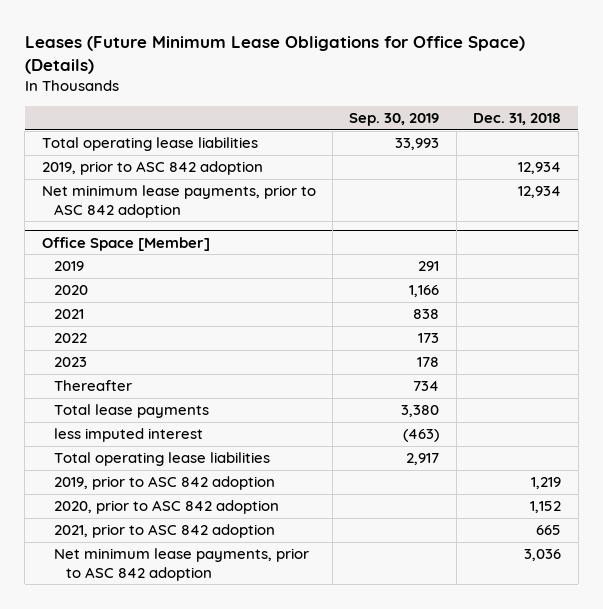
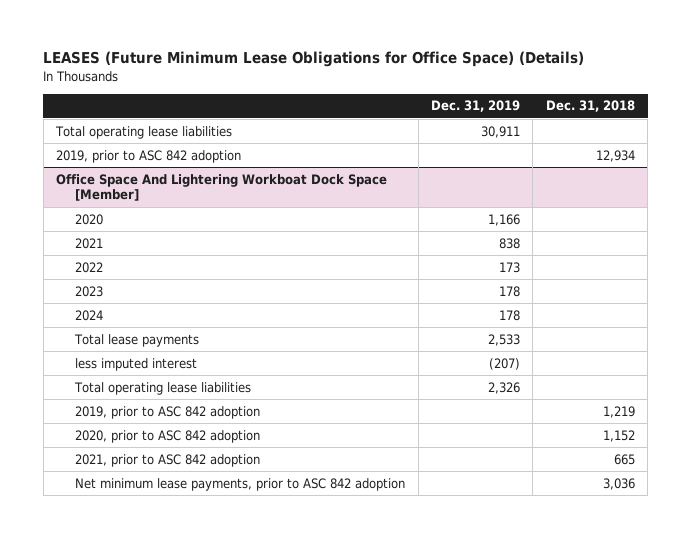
- Leases (Future Minimum Lease Obligations for Office Space) (Details)
+ LEASES (Future Minimum Lease Obligations for Office Space) (Details)
- | Sep. 30, 2019 | Dec. 31, 2018
+ | Dec. 31, 2019 | Dec. 31, 2018
- Net minimum lease payments, prior to ASC 842 adoption | | 12,934
- Office Space [Member]
- 2019 | 291 |
+ Office Space And Lightering Workboat Dock Space [Member]
- Thereafter | 734 |
+ 2024 | 178 |

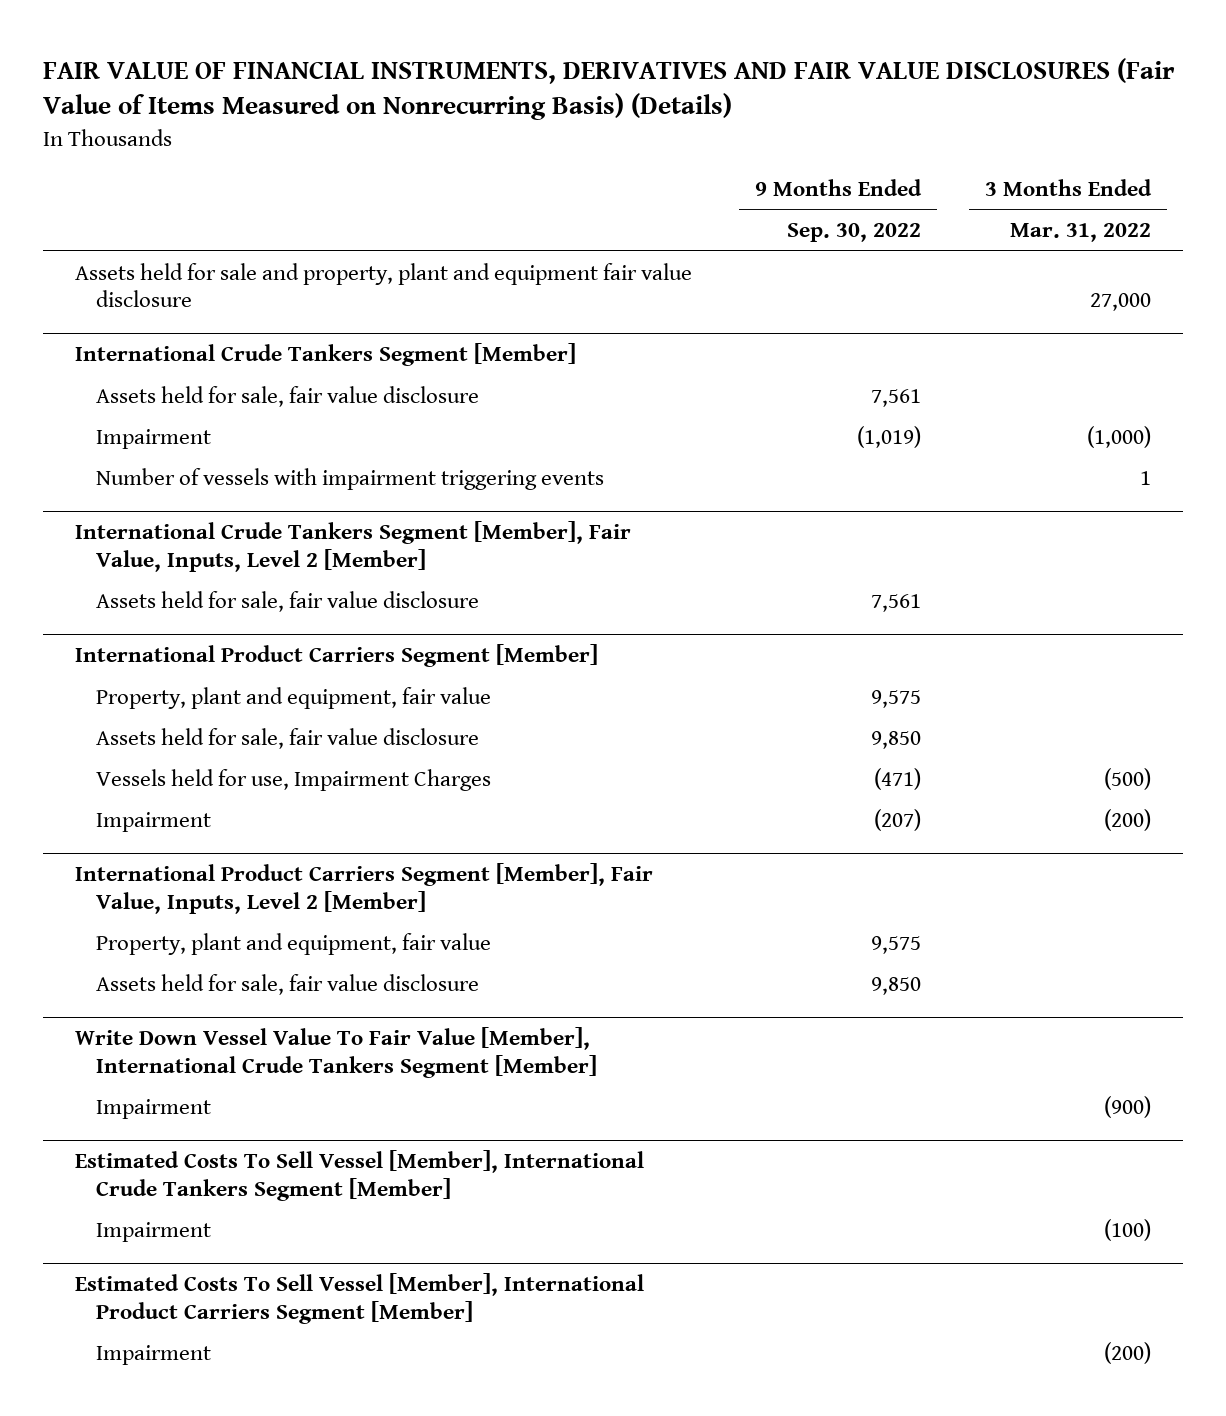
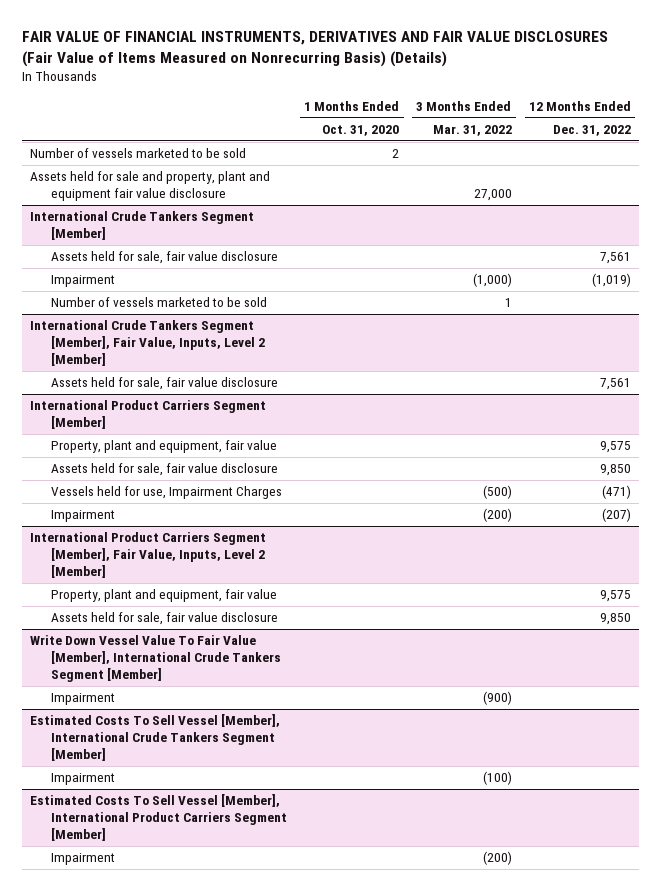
- | 9 Months Ended Sep. 30, 2022 | 3 Months Ended Mar. 31, 2022
+ | 1 Months Ended Oct. 31, 2020 | 3 Months Ended Mar. 31, 2022 | 12 Months Ended Dec. 31, 2022
+ Number of vessels marketed to be sold | 2 | |
@ International Crude Tankers Segment [Member]
- Number of vessels with impairment triggering events | | 1
+ Number of vessels marketed to be sold | | 1 |

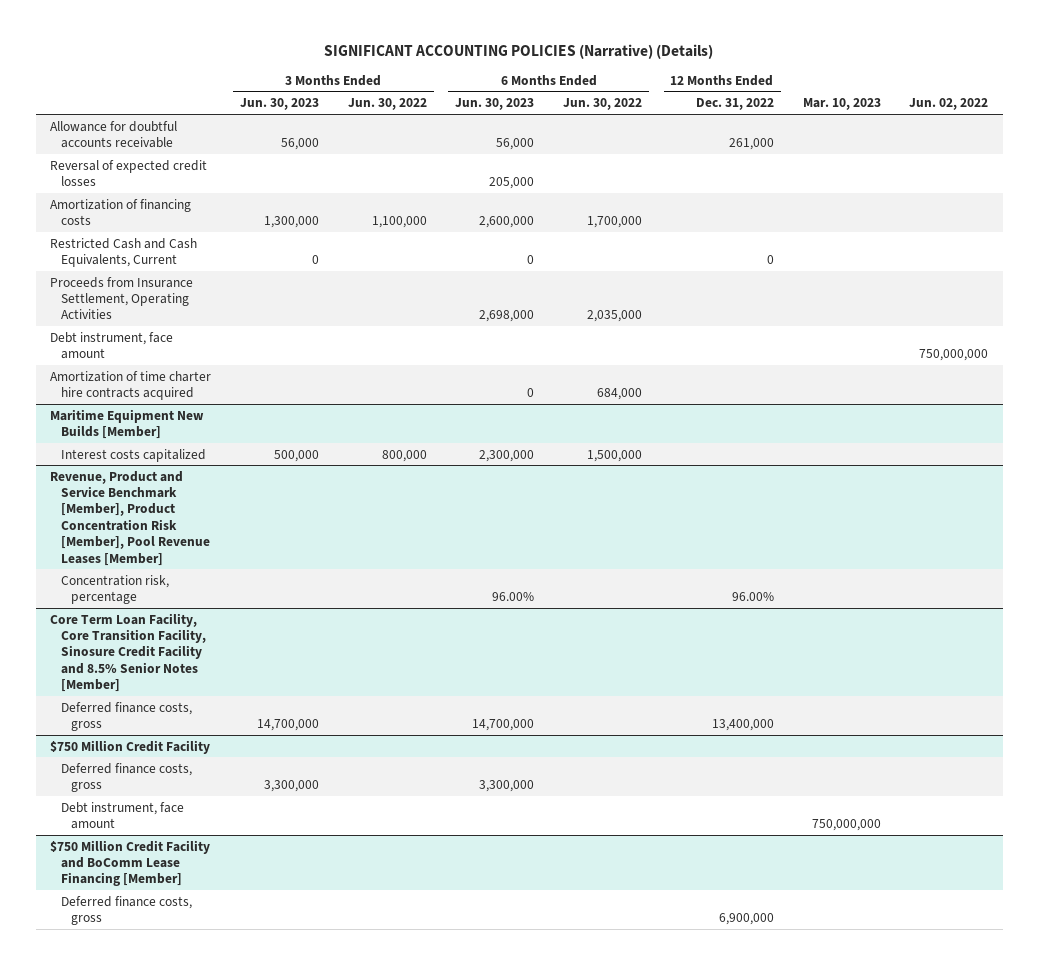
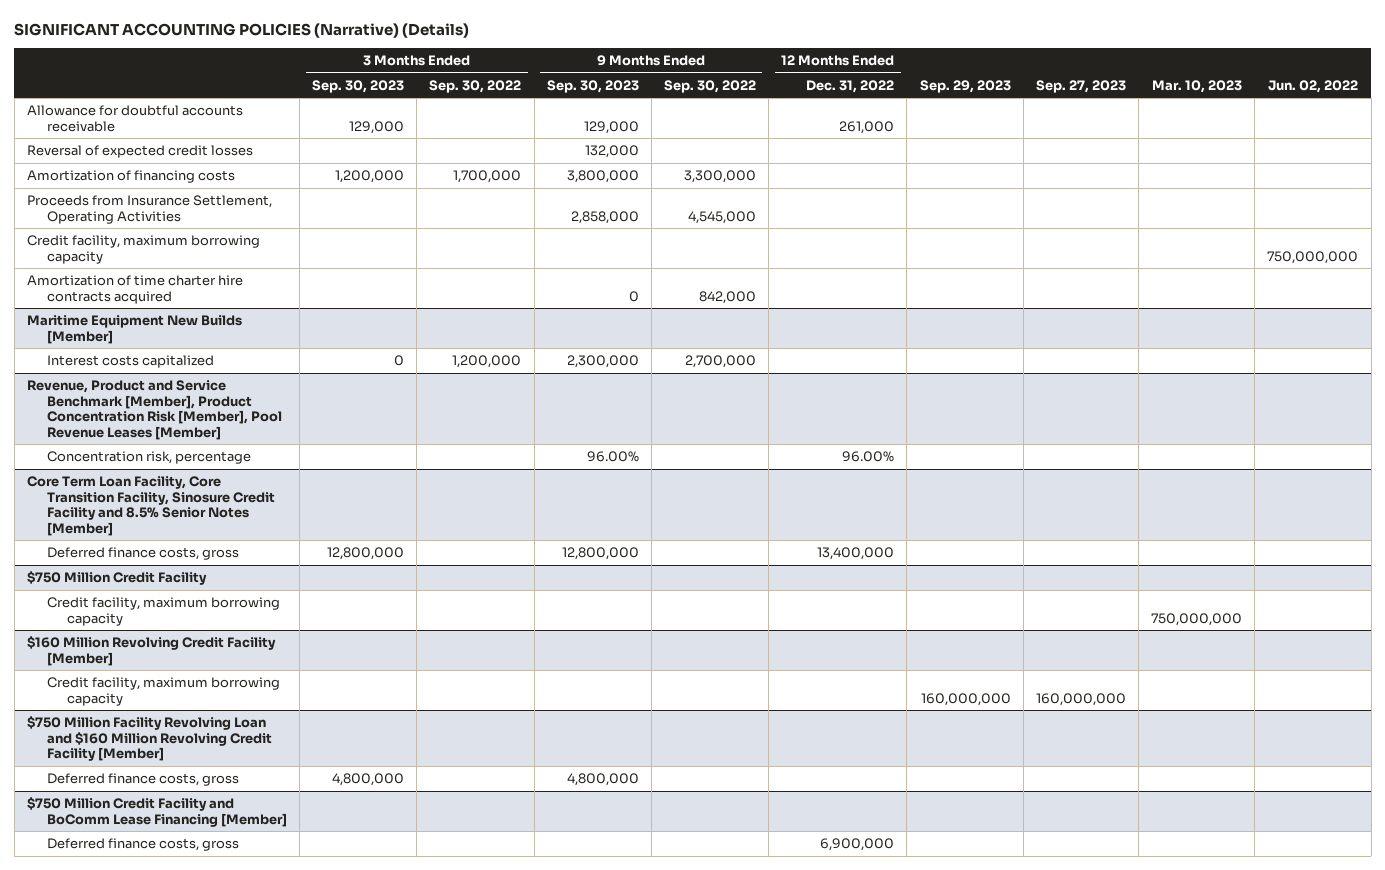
- | 3 Months Ended Jun. 30, 2023 | 3 Months Ended Jun. 30, 2022 | 6 Months Ended Jun. 30, 2023 | 6 Months Ended Jun. 30, 2022 | 12 Months Ended Dec. 31, 2022 | Mar. 10, 2023 | Jun. 02, 2022
+ | 3 Months Ended Sep. 30, 2023 | 3 Months Ended Sep. 30, 2022 | 9 Months Ended Sep. 30, 2023 | 9 Months Ended Sep. 30, 2022 | 12 Months Ended Dec. 31, 2022 | Sep. 29, 2023 | Sep. 27, 2023 | Mar. 10, 2023 | Jun. 02, 2022
- Restricted Cash and Cash Equivalents, Current | 0 | | 0 | | 0 | |
- Debt instrument, face amount | | | | | | | 750,000,000
+ Credit facility, maximum borrowing capacity | | | | | | | | | 750,000,000
@ $750 Million Credit Facility
- Deferred finance costs, gross | 3,300,000 | | 3,300,000 | | | |
- Debt instrument, face amount | | | | | | 750,000,000 |
+ Credit facility, maximum borrowing capacity | | | | | | | | 750,000,000 |
+ $160 Million Revolving Credit Facility [Member]
+ Credit facility, maximum borrowing capacity | | | | | | 160,000,000 | 160,000,000 | |
+ $750 Million Facility Revolving Loan and $160 Million Revolving Credit Facility [Member]
+ Deferred finance costs, gross | 4,800,000 | | 4,800,000 | | | | | |

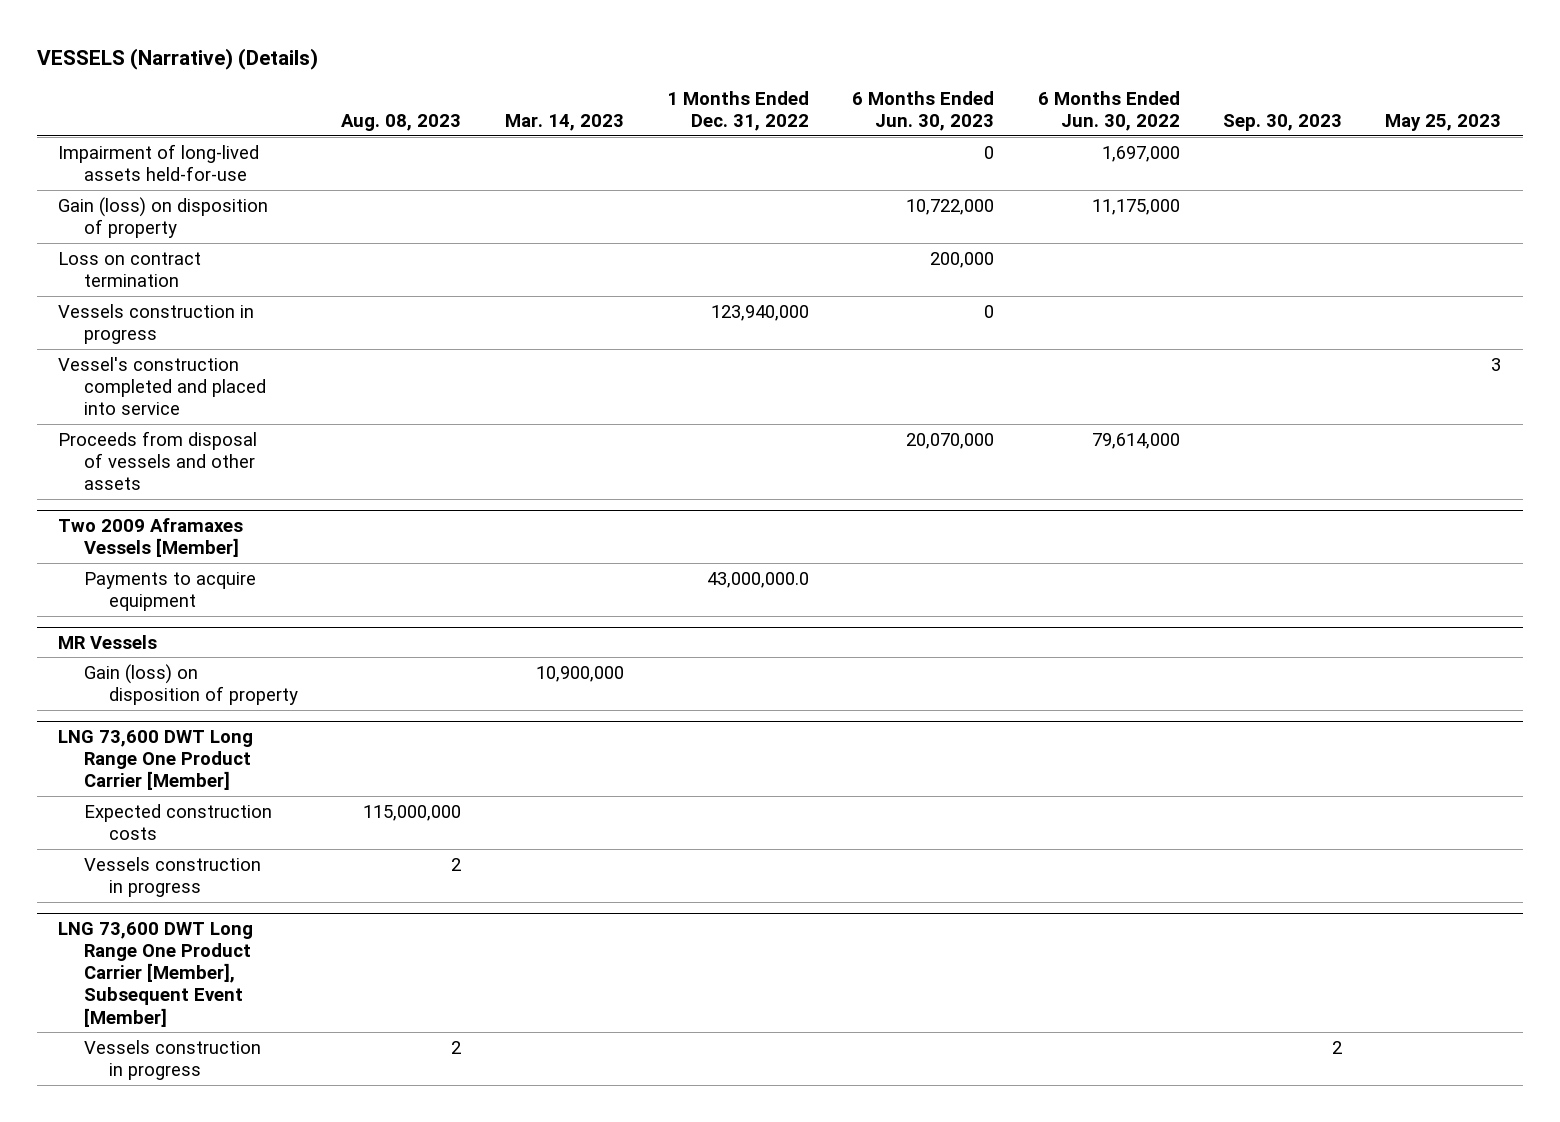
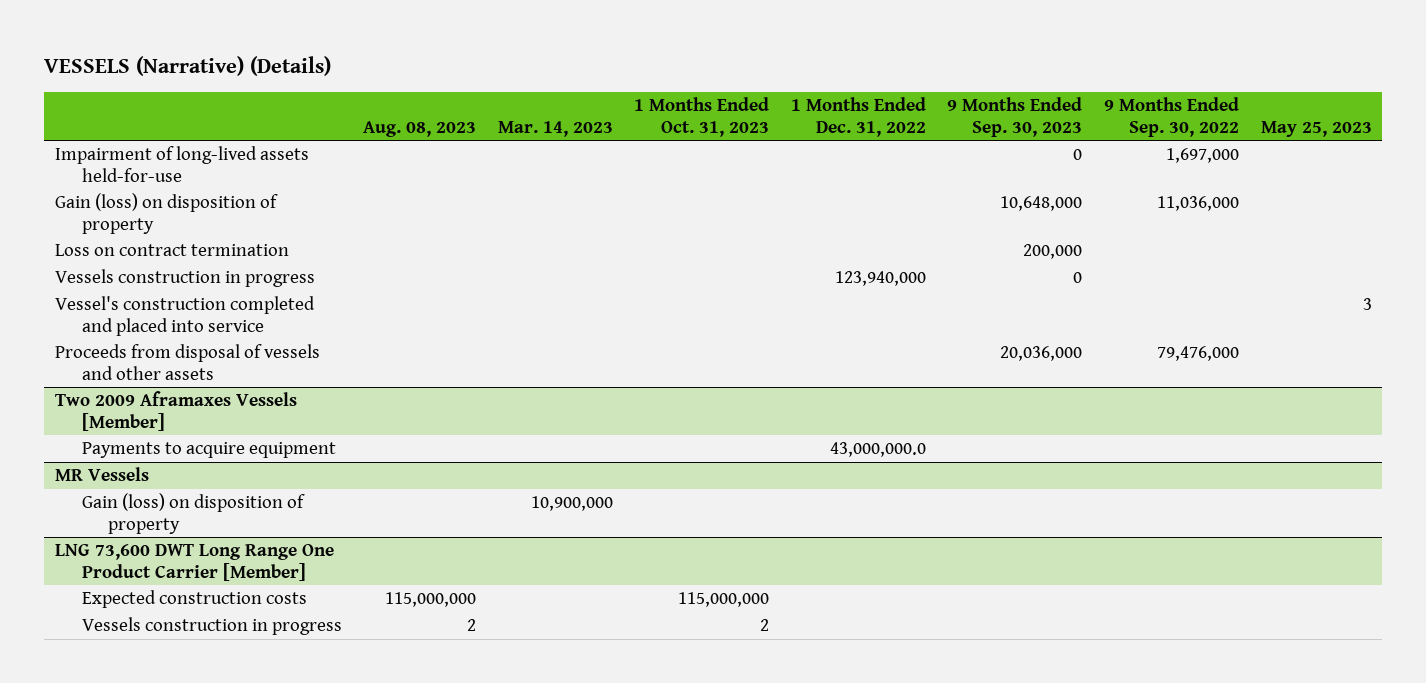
- | Aug. 08, 2023 | Mar. 14, 2023 | 1 Months Ended Dec. 31, 2022 | 6 Months Ended Jun. 30, 2023 | 6 Months Ended Jun. 30, 2022 | Sep. 30, 2023 | May 25, 2023
+ | Aug. 08, 2023 | Mar. 14, 2023 | 1 Months Ended Oct. 31, 2023 | 1 Months Ended Dec. 31, 2022 | 9 Months Ended Sep. 30, 2023 | 9 Months Ended Sep. 30, 2022 | May 25, 2023
- LNG 73,600 DWT Long Range One Product Carrier [Member], Subsequent Event [Member]
- Vessels construction in progress | 2 | | | | | 2 |

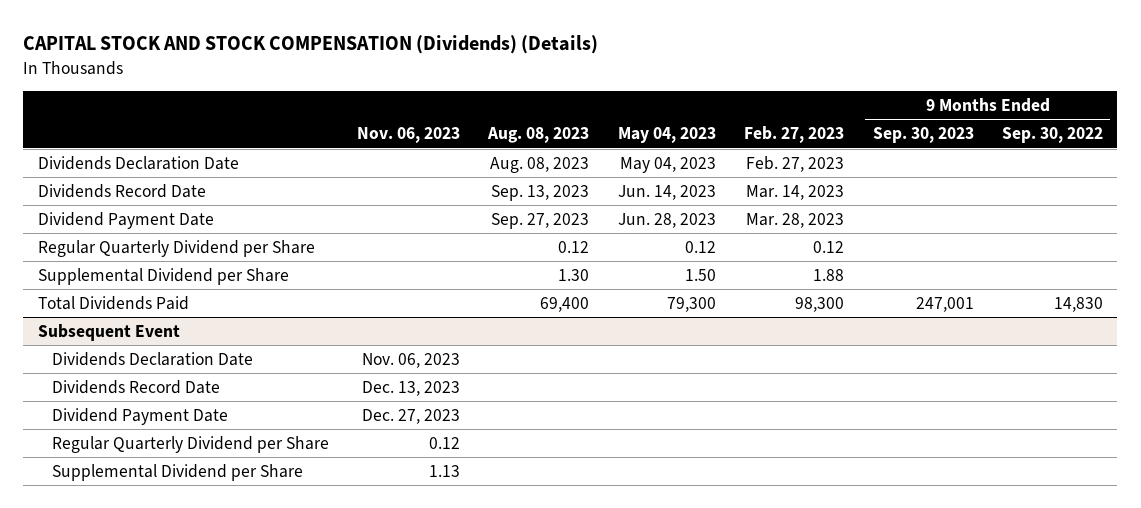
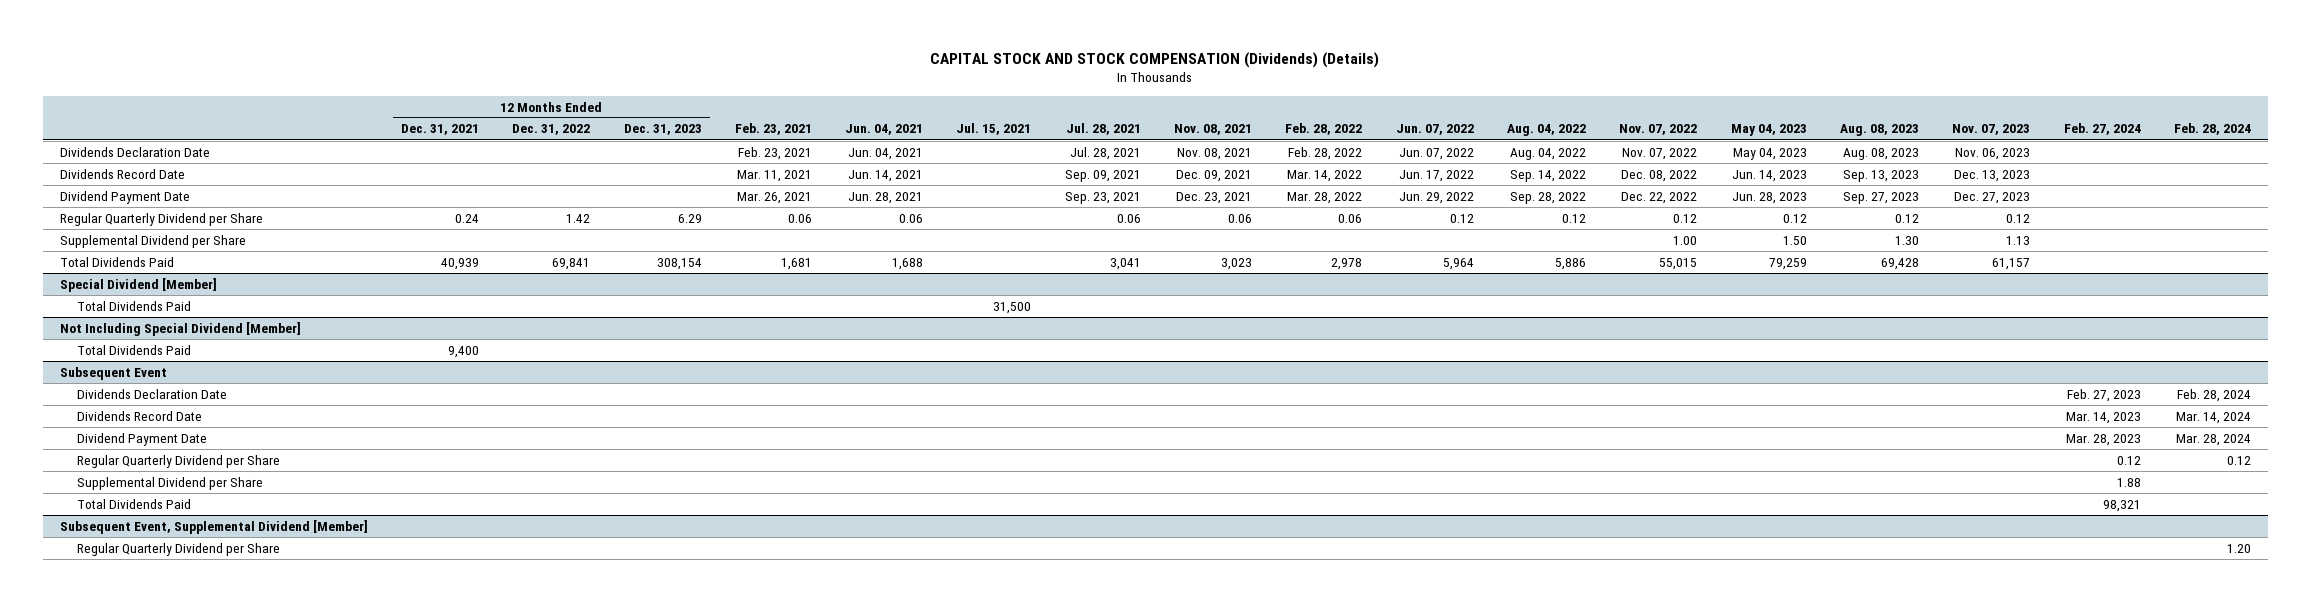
- | Nov. 06, 2023 | Aug. 08, 2023 | May 04, 2023 | Feb. 27, 2023 | 9 Months Ended Sep. 30, 2023 | 9 Months Ended Sep. 30, 2022
+ | 12 Months Ended Dec. 31, 2021 | 12 Months Ended Dec. 31, 2022 | 12 Months Ended Dec. 31, 2023 | Feb. 23, 2021 | Jun. 04, 2021 | Jul. 15, 2021 | Jul. 28, 2021 | Nov. 08, 2021 | Feb. 28, 2022 | Jun. 07, 2022 | Aug. 04, 2022 | Nov. 07, 2022 | May 04, 2023 | Aug. 08, 2023 | Nov. 07, 2023 | Feb. 27, 2024 | Feb. 28, 2024
- Total Dividends Paid | | 69,400 | 79,300 | 98,300 | 247,001 | 14,830
+ Total Dividends Paid | 40,939 | 69,841 | 308,154 | 1,681 | 1,688 | | 3,041 | 3,023 | 2,978 | 5,964 | 5,886 | 55,015 | 79,259 | 69,428 | 61,157 | |
+ Special Dividend [Member]
+ Total Dividends Paid | | | | | | 31,500 | | | | | | | | | | |
+ Not Including Special Dividend [Member]
+ Total Dividends Paid | 9,400 | | | | | | | | | | | | | | | |
@ Subsequent Event
+ Total Dividends Paid | | | | | | | | | | | | | | | | 98,321 |
+ Subsequent Event, Supplemental Dividend [Member]
+ Regular Quarterly Dividend per Share | | | | | | | | | | | | | | | | | 1.20

